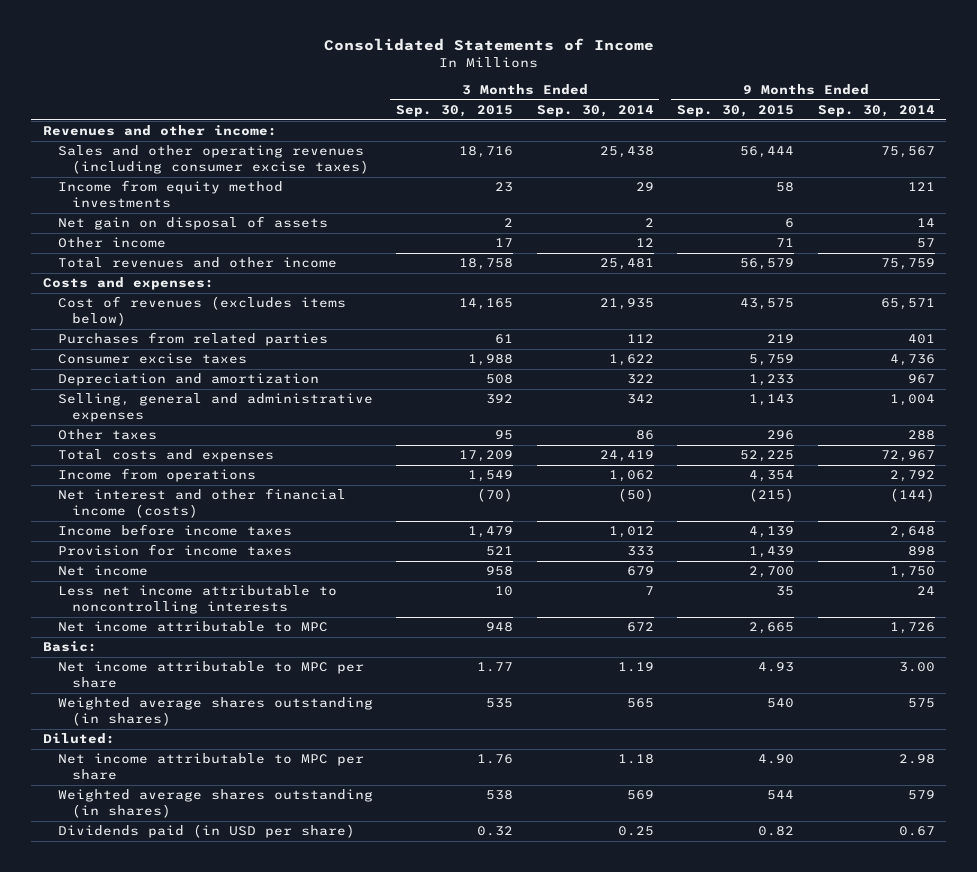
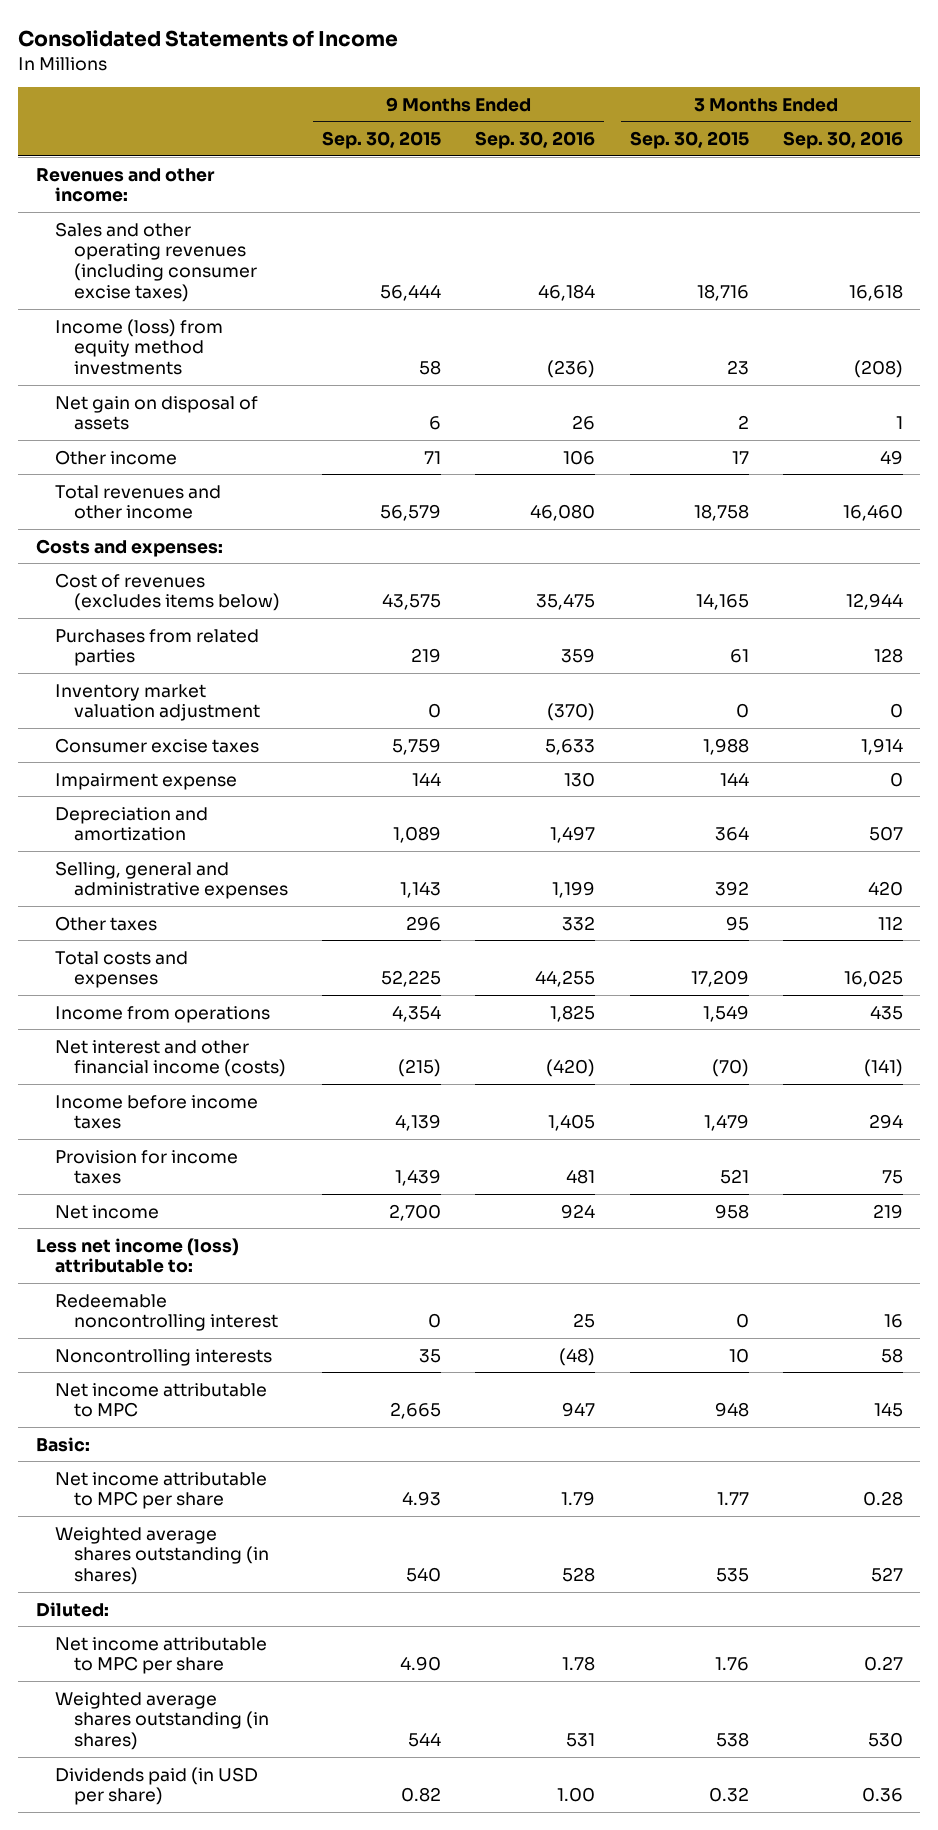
- | 3 Months Ended Sep. 30, 2015 | 3 Months Ended Sep. 30, 2014 | 9 Months Ended Sep. 30, 2015 | 9 Months Ended Sep. 30, 2014
+ | 9 Months Ended Sep. 30, 2015 | 9 Months Ended Sep. 30, 2016 | 3 Months Ended Sep. 30, 2015 | 3 Months Ended Sep. 30, 2016
- Income from equity method investments | 23 | 29 | 58 | 121
+ Income (loss) from equity method investments | 58 | (236) | 23 | (208)
+ Inventory market valuation adjustment | 0 | (370) | 0 | 0
- Depreciation and amortization | 508 | 322 | 1,233 | 967
+ Impairment expense | 144 | 130 | 144 | 0
+ Depreciation and amortization | 1,089 | 1,497 | 364 | 507
- Less net income attributable to noncontrolling interests | 10 | 7 | 35 | 24
+ Less net income (loss) attributable to:
+ Redeemable noncontrolling interest | 0 | 25 | 0 | 16
+ Noncontrolling interests | 35 | (48) | 10 | 58

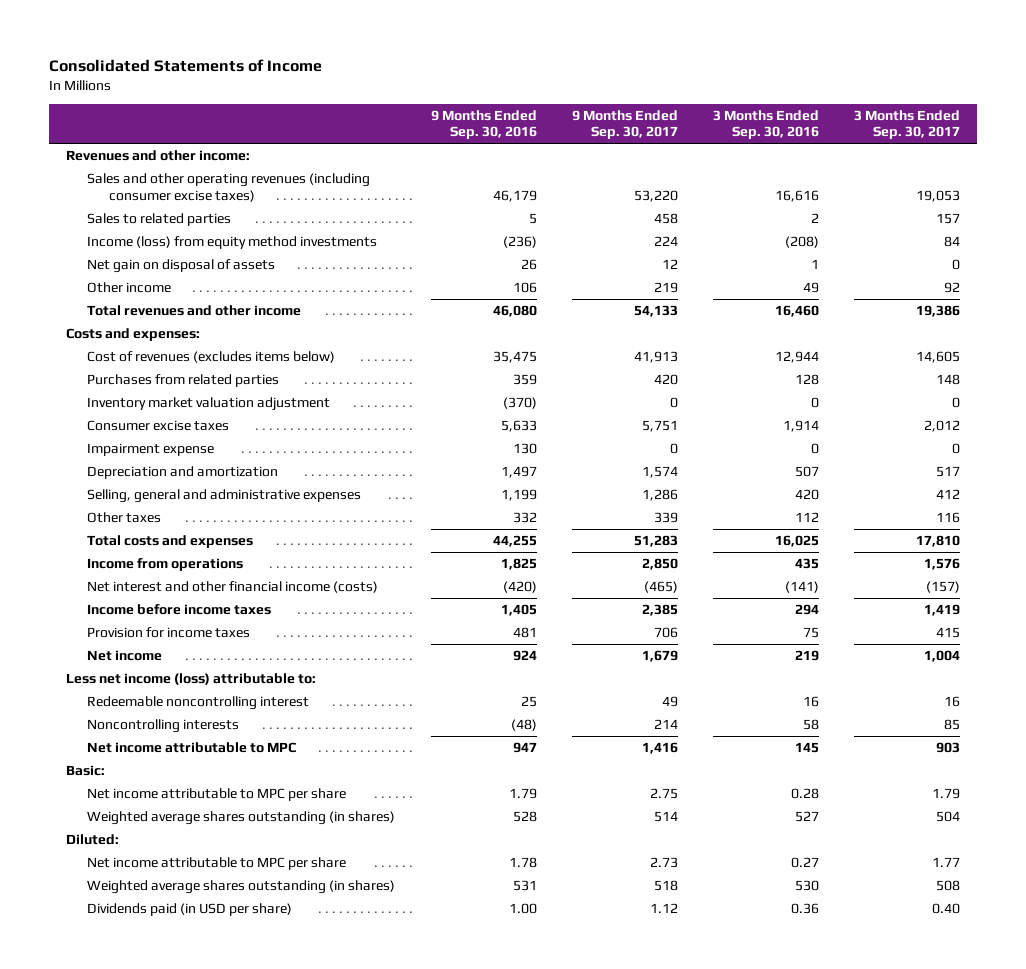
- | 9 Months Ended Sep. 30, 2015 | 9 Months Ended Sep. 30, 2016 | 3 Months Ended Sep. 30, 2015 | 3 Months Ended Sep. 30, 2016
+ | 9 Months Ended Sep. 30, 2016 | 9 Months Ended Sep. 30, 2017 | 3 Months Ended Sep. 30, 2016 | 3 Months Ended Sep. 30, 2017
- Sales and other operating revenues (including consumer excise taxes) | 56,444 | 46,184 | 18,716 | 16,618
+ Sales and other operating revenues (including consumer excise taxes) | 46,179 | 53,220 | 16,616 | 19,053
+ Sales to related parties | 5 | 458 | 2 | 157

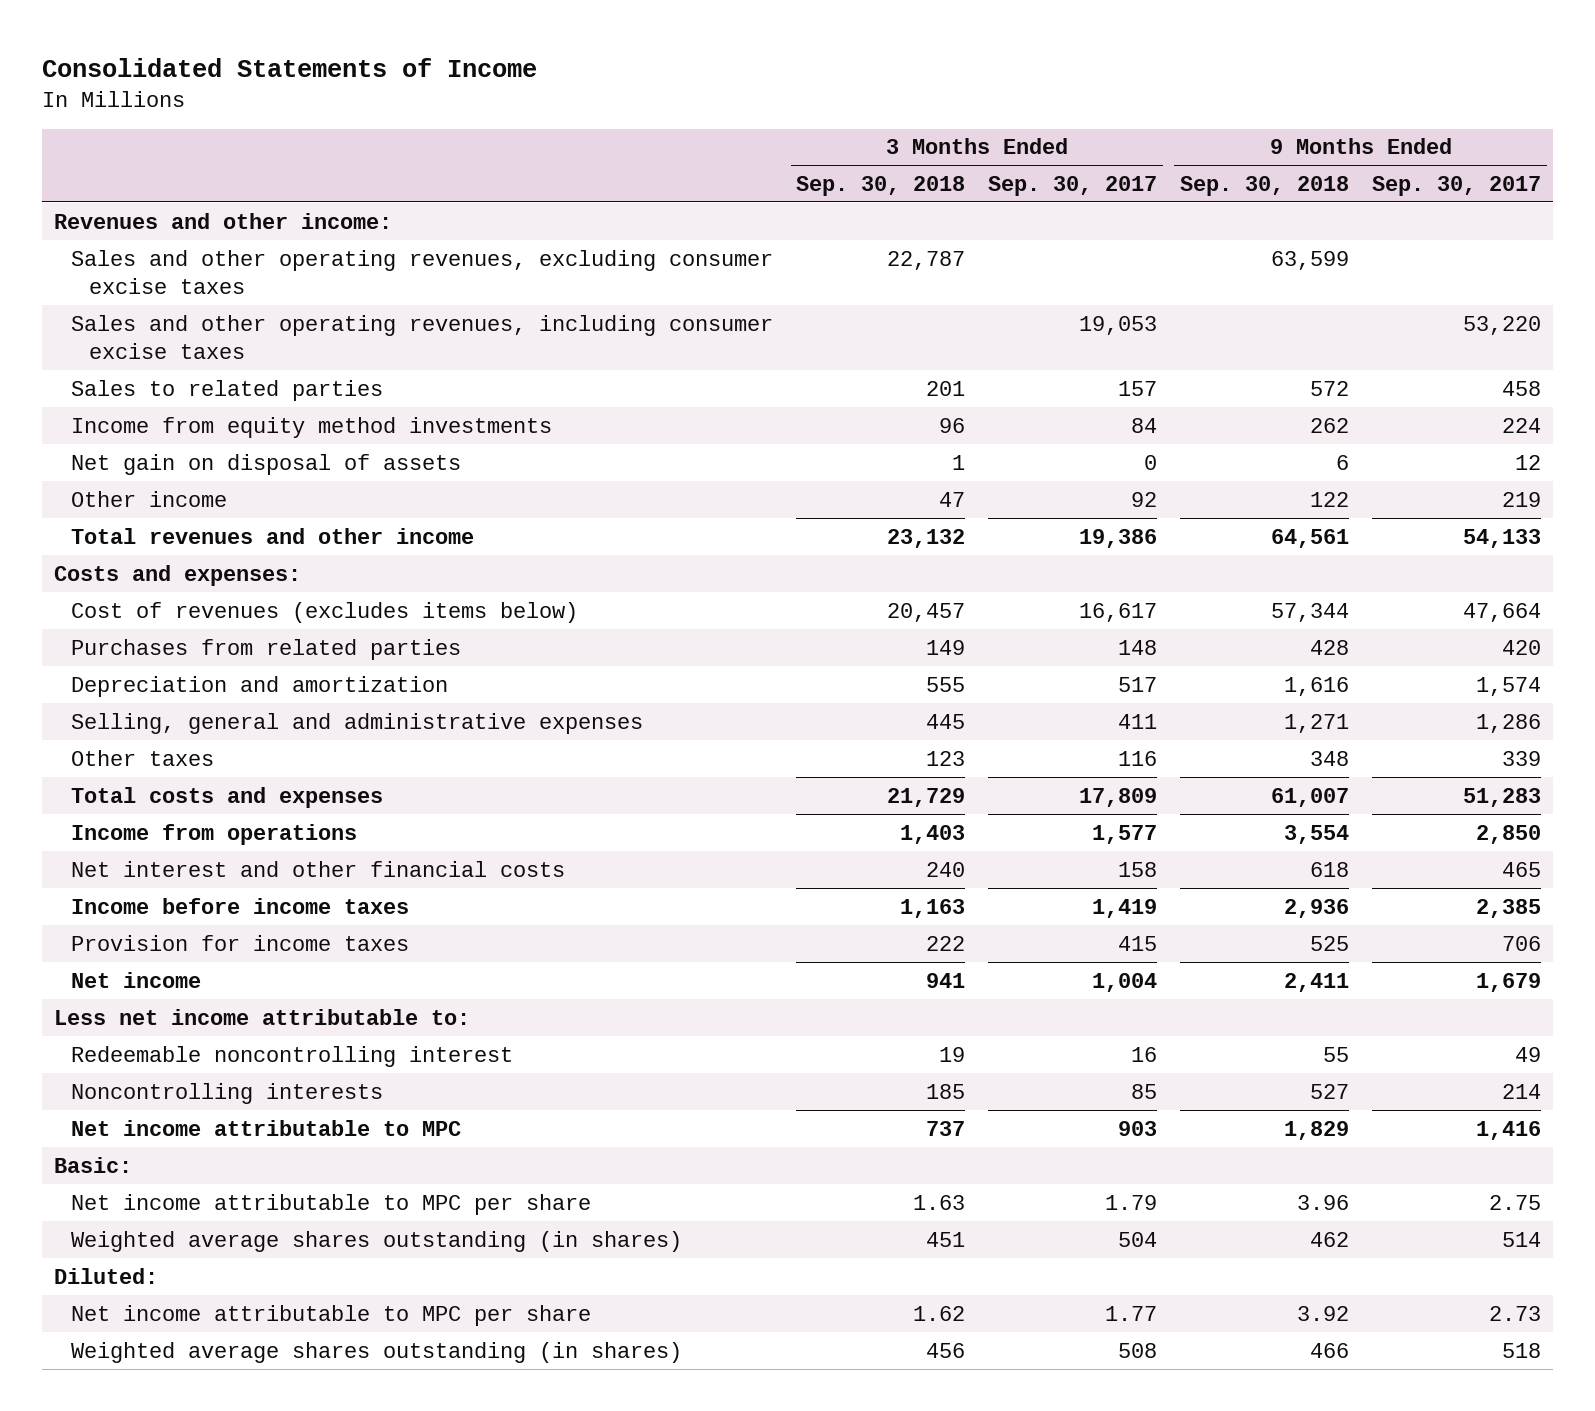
- | 9 Months Ended Sep. 30, 2016 | 9 Months Ended Sep. 30, 2017 | 3 Months Ended Sep. 30, 2016 | 3 Months Ended Sep. 30, 2017
+ | 3 Months Ended Sep. 30, 2018 | 3 Months Ended Sep. 30, 2017 | 9 Months Ended Sep. 30, 2018 | 9 Months Ended Sep. 30, 2017
- Sales and other operating revenues (including consumer excise taxes) | 46,179 | 53,220 | 16,616 | 19,053
+ Sales and other operating revenues, excluding consumer excise taxes | 22,787 | | 63,599 |
+ Sales and other operating revenues, including consumer excise taxes | | 19,053 | | 53,220
- Income (loss) from equity method investments | (236) | 224 | (208) | 84
+ Income from equity method investments | 96 | 84 | 262 | 224
- Cost of revenues (excludes items below) | 35,475 | 41,913 | 12,944 | 14,605
+ Cost of revenues (excludes items below) | 20,457 | 16,617 | 57,344 | 47,664
- Inventory market valuation adjustment | (370) | 0 | 0 | 0
- Consumer excise taxes | 5,633 | 5,751 | 1,914 | 2,012
- Impairment expense | 130 | 0 | 0 | 0
- Selling, general and administrative expenses | 1,199 | 1,286 | 420 | 412
+ Selling, general and administrative expenses | 445 | 411 | 1,271 | 1,286
- Total costs and expenses | 44,255 | 51,283 | 16,025 | 17,810
- Income from operations | 1,825 | 2,850 | 435 | 1,576
- Net interest and other financial income (costs) | (420) | (465) | (141) | (157)
+ Total costs and expenses | 21,729 | 17,809 | 61,007 | 51,283
+ Income from operations | 1,403 | 1,577 | 3,554 | 2,850
+ Net interest and other financial costs | 240 | 158 | 618 | 465
- Less net income (loss) attributable to:
+ Less net income attributable to:
- Dividends paid (in USD per share) | 1.00 | 1.12 | 0.36 | 0.40

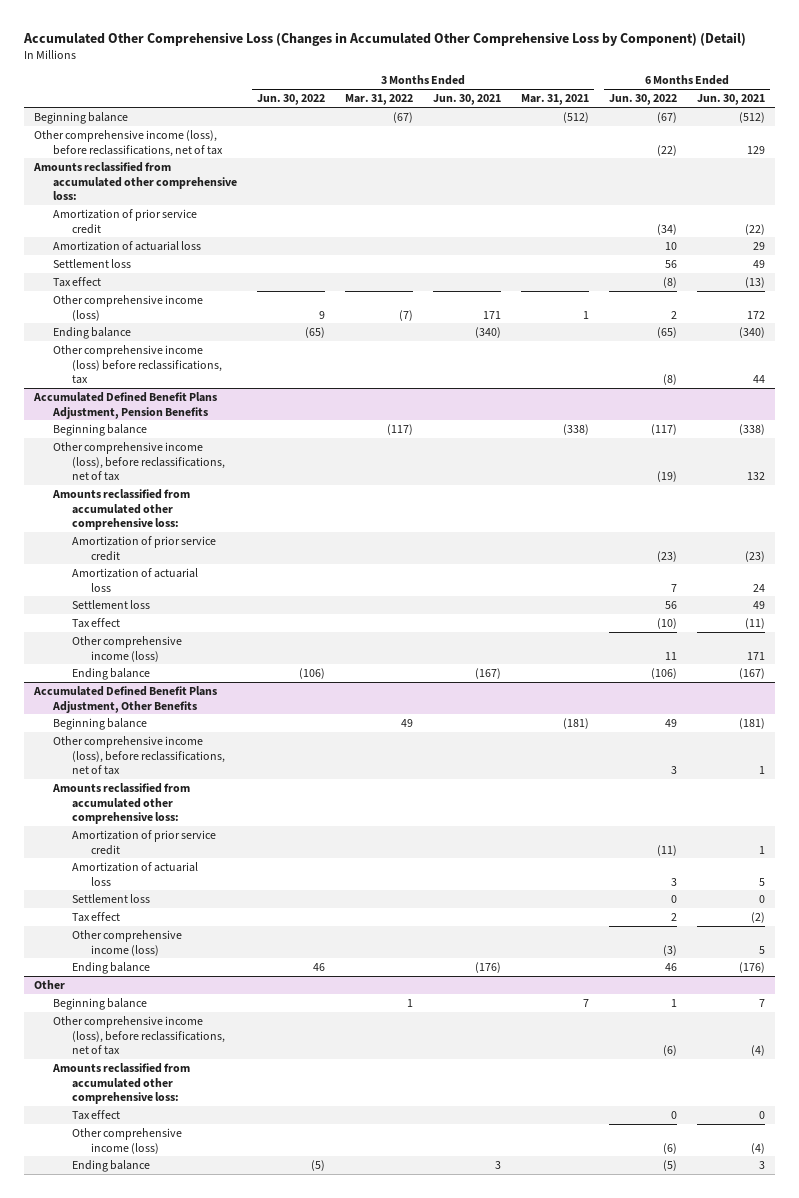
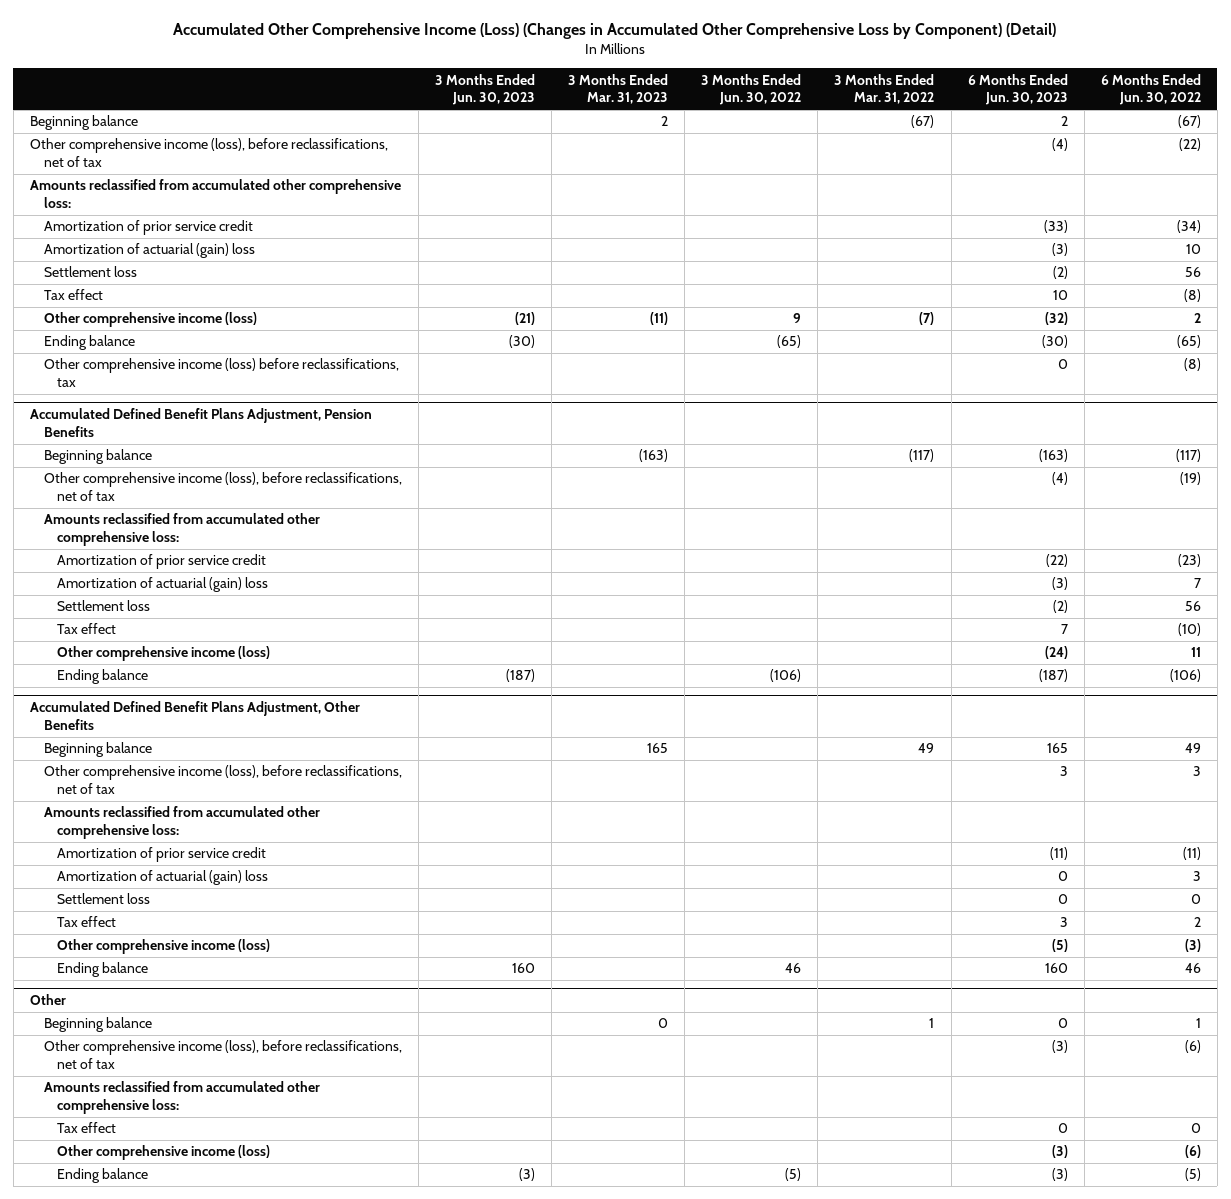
- Accumulated Other Comprehensive Loss (Changes in Accumulated Other Comprehensive Loss by Component) (Detail)
+ Accumulated Other Comprehensive Income (Loss) (Changes in Accumulated Other Comprehensive Loss by Component) (Detail)
- | 3 Months Ended Jun. 30, 2022 | 3 Months Ended Mar. 31, 2022 | 3 Months Ended Jun. 30, 2021 | 3 Months Ended Mar. 31, 2021 | 6 Months Ended Jun. 30, 2022 | 6 Months Ended Jun. 30, 2021
+ | 3 Months Ended Jun. 30, 2023 | 3 Months Ended Mar. 31, 2023 | 3 Months Ended Jun. 30, 2022 | 3 Months Ended Mar. 31, 2022 | 6 Months Ended Jun. 30, 2023 | 6 Months Ended Jun. 30, 2022
- Amortization of actuarial loss | | | | | 10 | 29
+ Amortization of actuarial (gain) loss | | | | | (3) | 10
@ Accumulated Defined Benefit Plans Adjustment, Pension Benefits
- Amortization of actuarial loss | | | | | 7 | 24
+ Amortization of actuarial (gain) loss | | | | | (3) | 7
@ Accumulated Defined Benefit Plans Adjustment, Other Benefits
- Amortization of actuarial loss | | | | | 3 | 5
+ Amortization of actuarial (gain) loss | | | | | 0 | 3

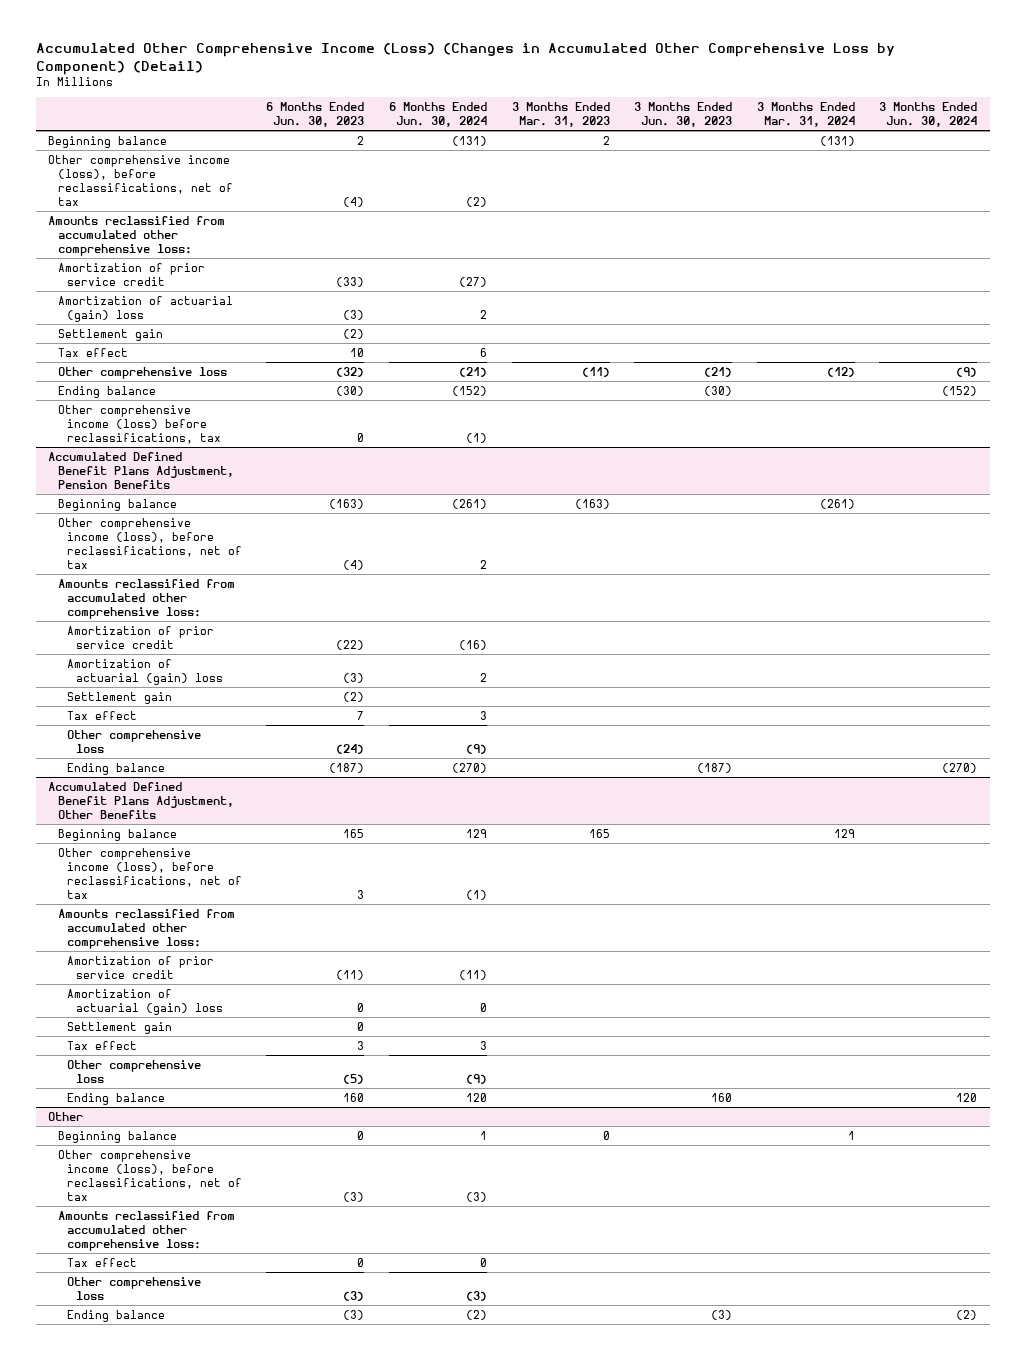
- | 3 Months Ended Jun. 30, 2023 | 3 Months Ended Mar. 31, 2023 | 3 Months Ended Jun. 30, 2022 | 3 Months Ended Mar. 31, 2022 | 6 Months Ended Jun. 30, 2023 | 6 Months Ended Jun. 30, 2022
+ | 6 Months Ended Jun. 30, 2023 | 6 Months Ended Jun. 30, 2024 | 3 Months Ended Mar. 31, 2023 | 3 Months Ended Jun. 30, 2023 | 3 Months Ended Mar. 31, 2024 | 3 Months Ended Jun. 30, 2024
- Settlement loss | | | | | (2) | 56
+ Settlement gain | (2) | | | | |
- Other comprehensive income (loss) | (21) | (11) | 9 | (7) | (32) | 2
+ Other comprehensive loss | (32) | (21) | (11) | (21) | (12) | (9)
@ Accumulated Defined Benefit Plans Adjustment, Pension Benefits
- Settlement loss | | | | | (2) | 56
+ Settlement gain | (2) | | | | |
- Other comprehensive income (loss) | | | | | (24) | 11
+ Other comprehensive loss | (24) | (9) | | | |
@ Accumulated Defined Benefit Plans Adjustment, Other Benefits
- Settlement loss | | | | | 0 | 0
+ Settlement gain | 0 | | | | |
- Other comprehensive income (loss) | | | | | (5) | (3)
+ Other comprehensive loss | (5) | (9) | | | |
@ Other
- Other comprehensive income (loss) | | | | | (3) | (6)
+ Other comprehensive loss | (3) | (3) | | | |

